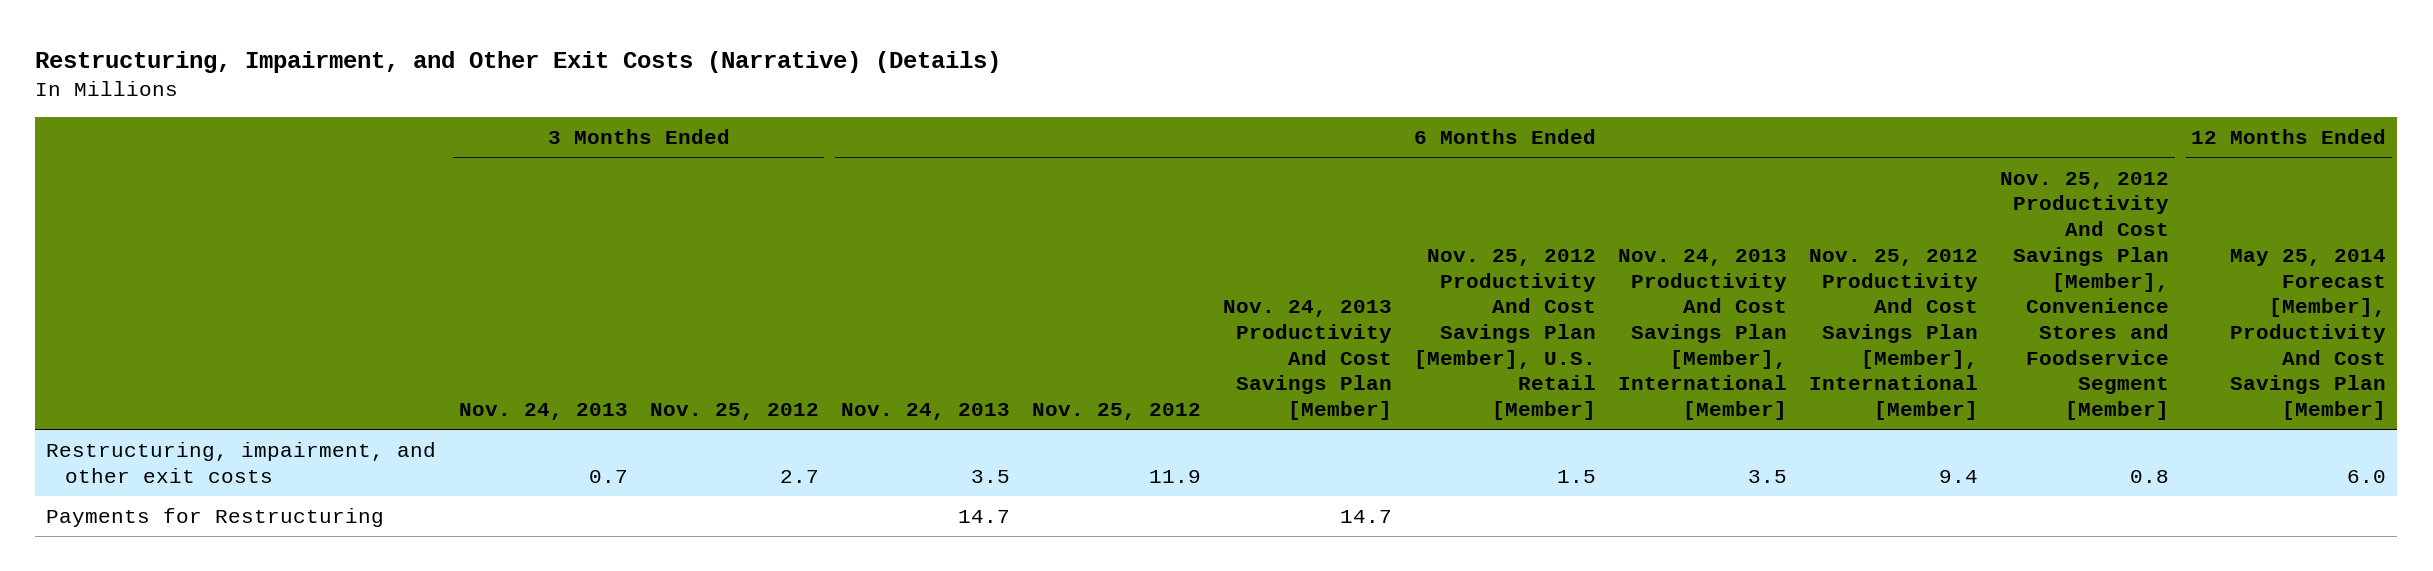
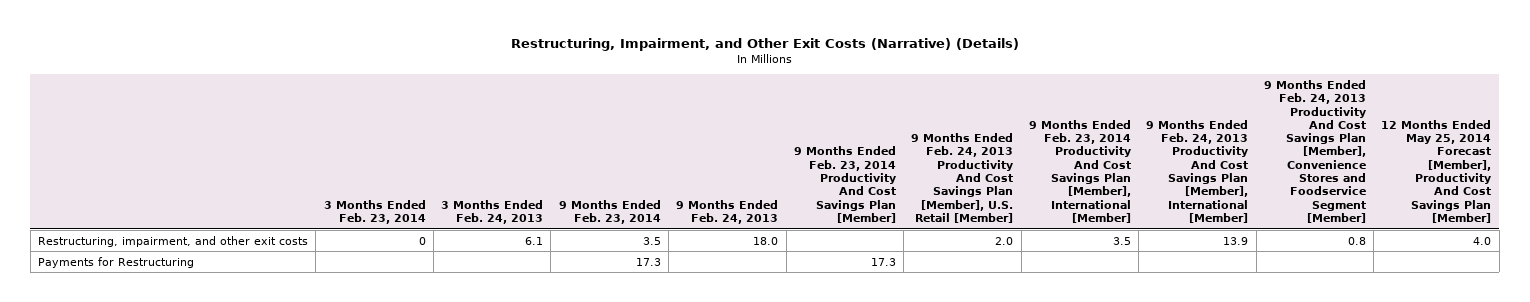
- | 3 Months Ended Nov. 24, 2013 | 3 Months Ended Nov. 25, 2012 | 6 Months Ended Nov. 24, 2013 | 6 Months Ended Nov. 25, 2012 | 6 Months Ended Nov. 24, 2013 Productivity And Cost Savings Plan [Member] | 6 Months Ended Nov. 25, 2012 Productivity And Cost Savings Plan [Member], U.S. Retail [Member] | 6 Months Ended Nov. 24, 2013 Productivity And Cost Savings Plan [Member], International [Member] | 6 Months Ended Nov. 25, 2012 Productivity And Cost Savings Plan [Member], International [Member] | 6 Months Ended Nov. 25, 2012 Productivity And Cost Savings Plan [Member], Convenience Stores and Foodservice Segment [Member] | 12 Months Ended May 25, 2014 Forecast [Member], Productivity And Cost Savings Plan [Member]
+ | 3 Months Ended Feb. 23, 2014 | 3 Months Ended Feb. 24, 2013 | 9 Months Ended Feb. 23, 2014 | 9 Months Ended Feb. 24, 2013 | 9 Months Ended Feb. 23, 2014 Productivity And Cost Savings Plan [Member] | 9 Months Ended Feb. 24, 2013 Productivity And Cost Savings Plan [Member], U.S. Retail [Member] | 9 Months Ended Feb. 23, 2014 Productivity And Cost Savings Plan [Member], International [Member] | 9 Months Ended Feb. 24, 2013 Productivity And Cost Savings Plan [Member], International [Member] | 9 Months Ended Feb. 24, 2013 Productivity And Cost Savings Plan [Member], Convenience Stores and Foodservice Segment [Member] | 12 Months Ended May 25, 2014 Forecast [Member], Productivity And Cost Savings Plan [Member]
- Restructuring, impairment, and other exit costs | 0.7 | 2.7 | 3.5 | 11.9 | | 1.5 | 3.5 | 9.4 | 0.8 | 6.0
+ Restructuring, impairment, and other exit costs | 0 | 6.1 | 3.5 | 18.0 | | 2.0 | 3.5 | 13.9 | 0.8 | 4.0

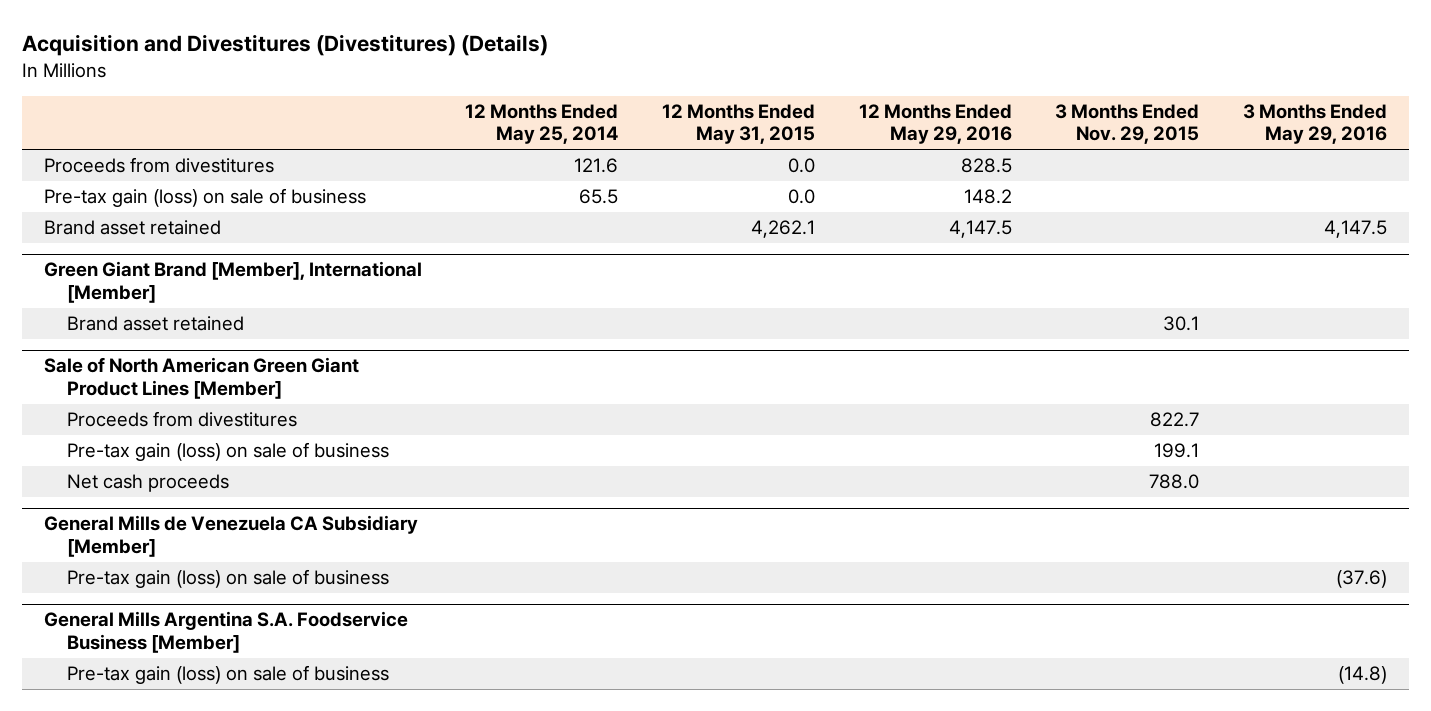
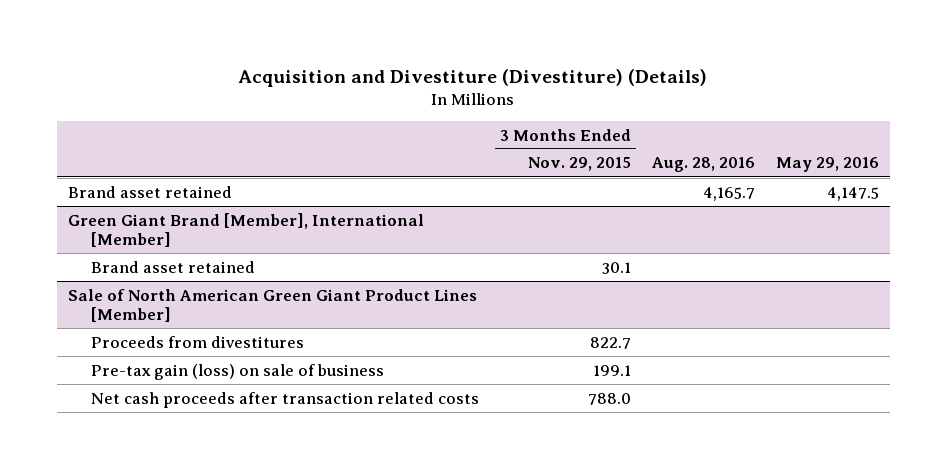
- Acquisition and Divestitures (Divestitures) (Details)
+ Acquisition and Divestiture (Divestiture) (Details)
- | 12 Months Ended May 25, 2014 | 12 Months Ended May 31, 2015 | 12 Months Ended May 29, 2016 | 3 Months Ended Nov. 29, 2015 | 3 Months Ended May 29, 2016
+ | 3 Months Ended Nov. 29, 2015 | Aug. 28, 2016 | May 29, 2016
- Proceeds from divestitures | 121.6 | 0.0 | 828.5 | |
- Pre-tax gain (loss) on sale of business | 65.5 | 0.0 | 148.2 | |
@ Sale of North American Green Giant Product Lines [Member]
- Net cash proceeds | | | | 788.0 |
- General Mills de Venezuela CA Subsidiary [Member]
- Pre-tax gain (loss) on sale of business | | | | | (37.6)
- General Mills Argentina S.A. Foodservice Business [Member]
- Pre-tax gain (loss) on sale of business | | | | | (14.8)
@ Sale of North American Green Giant Product Lines [Member]
+ Net cash proceeds after transaction related costs | 788.0 | |

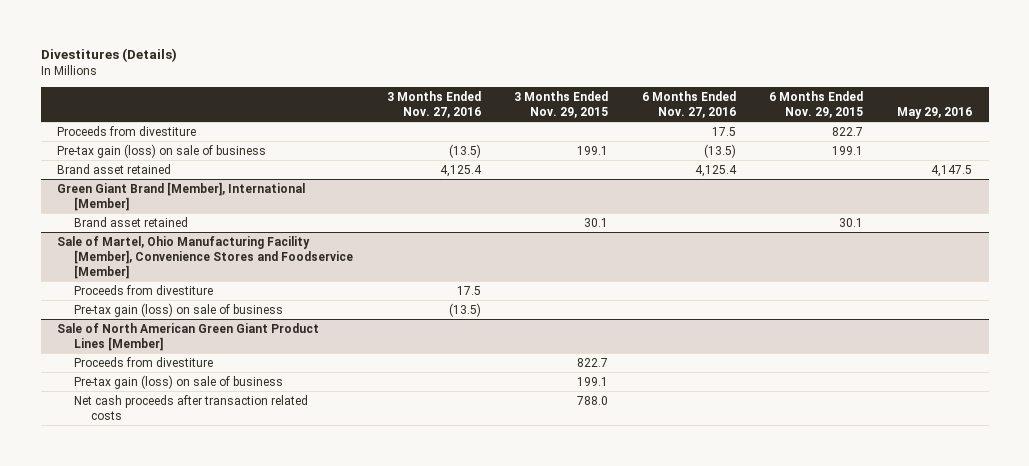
- Acquisition and Divestiture (Divestiture) (Details)
+ Divestitures (Details)
- | 3 Months Ended Nov. 29, 2015 | Aug. 28, 2016 | May 29, 2016
+ | 3 Months Ended Nov. 27, 2016 | 3 Months Ended Nov. 29, 2015 | 6 Months Ended Nov. 27, 2016 | 6 Months Ended Nov. 29, 2015 | May 29, 2016
+ Proceeds from divestiture | | | 17.5 | 822.7 |
+ Pre-tax gain (loss) on sale of business | (13.5) | 199.1 | (13.5) | 199.1 |
+ Sale of Martel, Ohio Manufacturing Facility [Member], Convenience Stores and Foodservice [Member]
+ Proceeds from divestiture | 17.5 | | | |
+ Pre-tax gain (loss) on sale of business | (13.5) | | | |
@ Sale of North American Green Giant Product Lines [Member]
- Proceeds from divestitures | 822.7 | |
+ Proceeds from divestiture | | 822.7 | | |

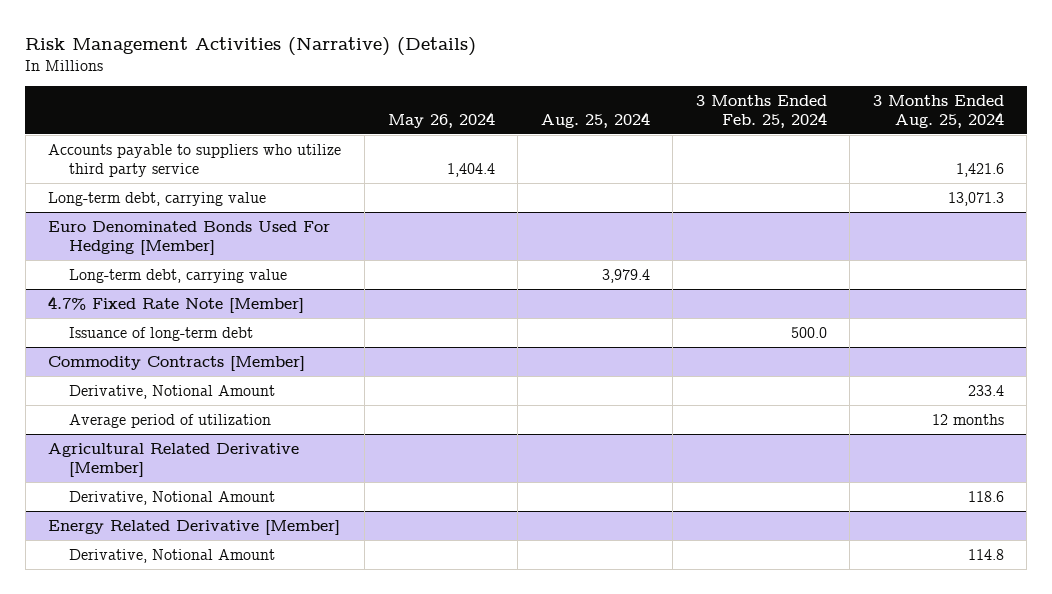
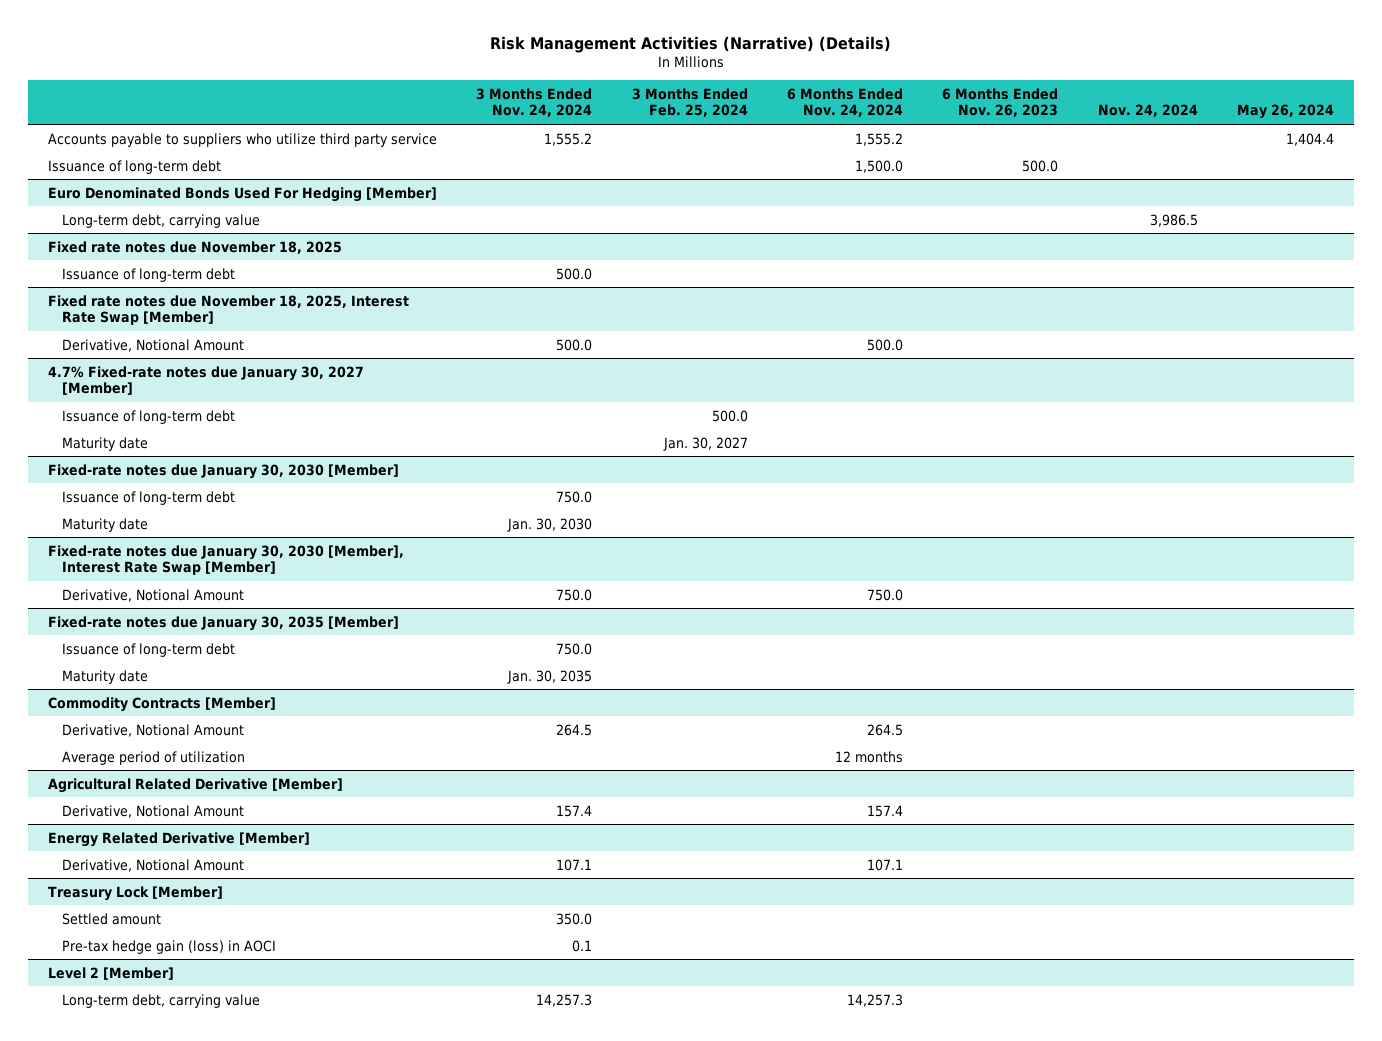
- | May 26, 2024 | Aug. 25, 2024 | 3 Months Ended Feb. 25, 2024 | 3 Months Ended Aug. 25, 2024
+ | 3 Months Ended Nov. 24, 2024 | 3 Months Ended Feb. 25, 2024 | 6 Months Ended Nov. 24, 2024 | 6 Months Ended Nov. 26, 2023 | Nov. 24, 2024 | May 26, 2024
- Long-term debt, carrying value | | | | 13,071.3
+ Issuance of long-term debt | | | 1,500.0 | 500.0 | |
- 4.7% Fixed Rate Note [Member]
+ Fixed rate notes due November 18, 2025
+ Issuance of long-term debt | 500.0 | | | | |
+ Fixed rate notes due November 18, 2025, Interest Rate Swap [Member]
+ Derivative, Notional Amount | 500.0 | | 500.0 | | |
+ 4.7% Fixed-rate notes due January 30, 2027 [Member]
+ Maturity date | | Jan. 30, 2027 | | | |
+ Fixed-rate notes due January 30, 2030 [Member]
+ Issuance of long-term debt | 750.0 | | | | |
+ Maturity date | Jan. 30, 2030 | | | | |
+ Fixed-rate notes due January 30, 2030 [Member], Interest Rate Swap [Member]
+ Derivative, Notional Amount | 750.0 | | 750.0 | | |
+ Fixed-rate notes due January 30, 2035 [Member]
+ Issuance of long-term debt | 750.0 | | | | |
+ Maturity date | Jan. 30, 2035 | | | | |
+ Treasury Lock [Member]
+ Settled amount | 350.0 | | | | |
+ Pre-tax hedge gain (loss) in AOCI | 0.1 | | | | |
+ Level 2 [Member]
+ Long-term debt, carrying value | 14,257.3 | | 14,257.3 | | |

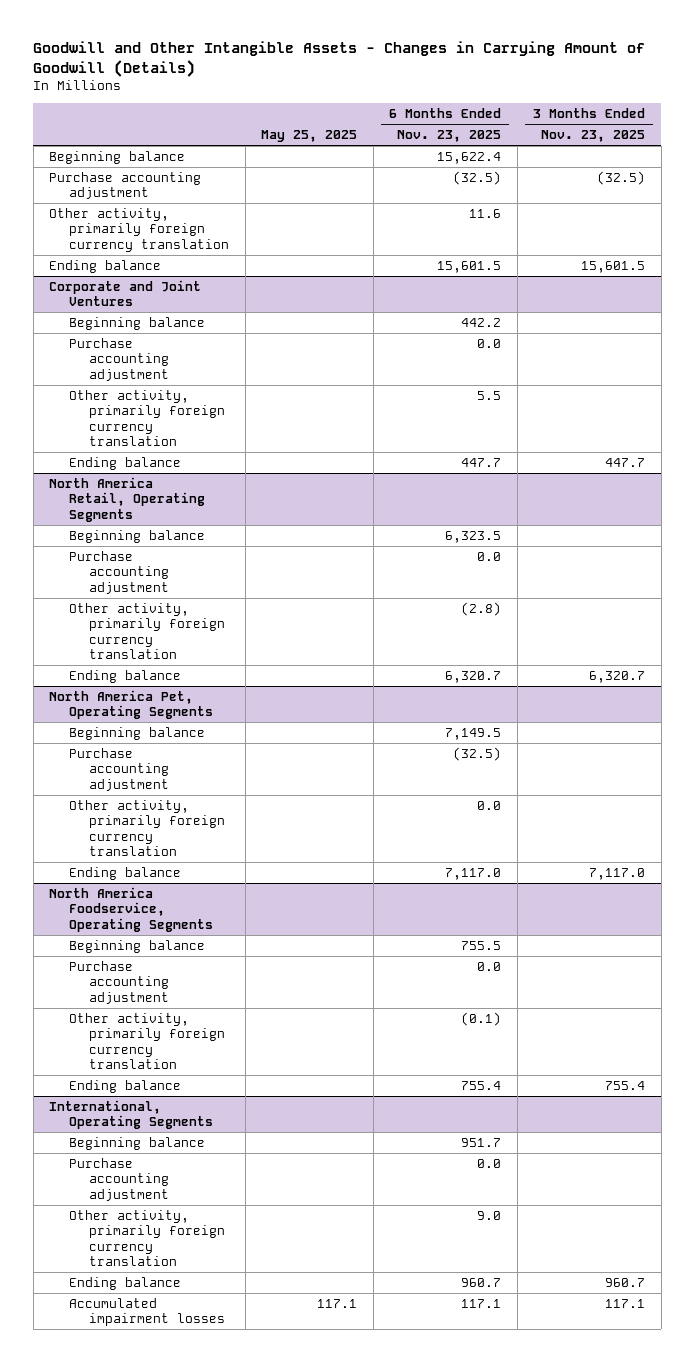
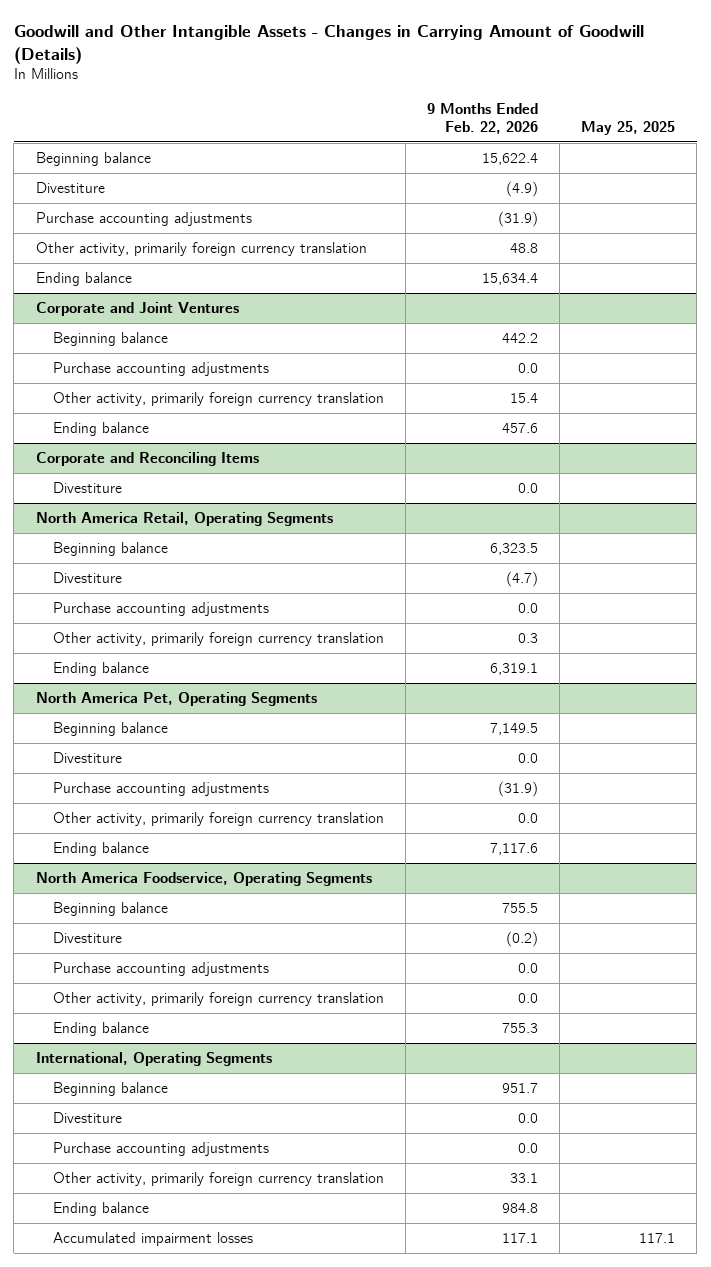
- | May 25, 2025 | 6 Months Ended Nov. 23, 2025 | 3 Months Ended Nov. 23, 2025
+ | 9 Months Ended Feb. 22, 2026 | May 25, 2025
- Purchase accounting adjustment | | (32.5) | (32.5)
+ Divestiture | (4.9) |
+ Purchase accounting adjustments | (31.9) |
@ Corporate and Joint Ventures
- Purchase accounting adjustment | | 0.0 |
+ Purchase accounting adjustments | 0.0 |
+ Corporate and Reconciling Items
+ Divestiture | 0.0 |
@ North America Retail, Operating Segments
- Purchase accounting adjustment | | 0.0 |
+ Divestiture | (4.7) |
+ Purchase accounting adjustments | 0.0 |
@ North America Pet, Operating Segments
- Purchase accounting adjustment | | (32.5) |
+ Divestiture | 0.0 |
+ Purchase accounting adjustments | (31.9) |
@ North America Foodservice, Operating Segments
- Purchase accounting adjustment | | 0.0 |
+ Divestiture | (0.2) |
+ Purchase accounting adjustments | 0.0 |
@ International, Operating Segments
- Purchase accounting adjustment | | 0.0 |
+ Divestiture | 0.0 |
+ Purchase accounting adjustments | 0.0 |

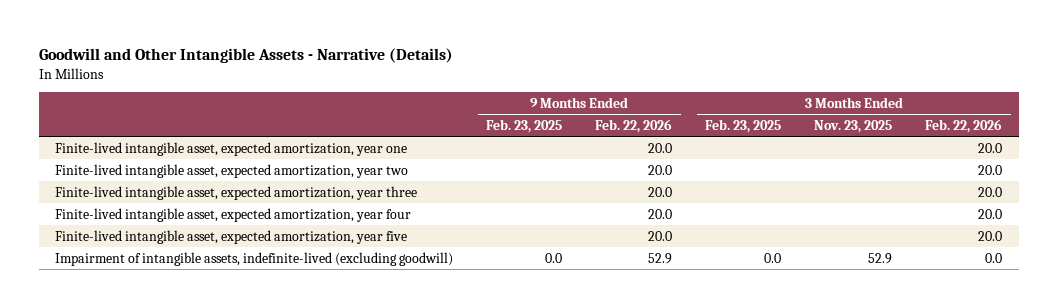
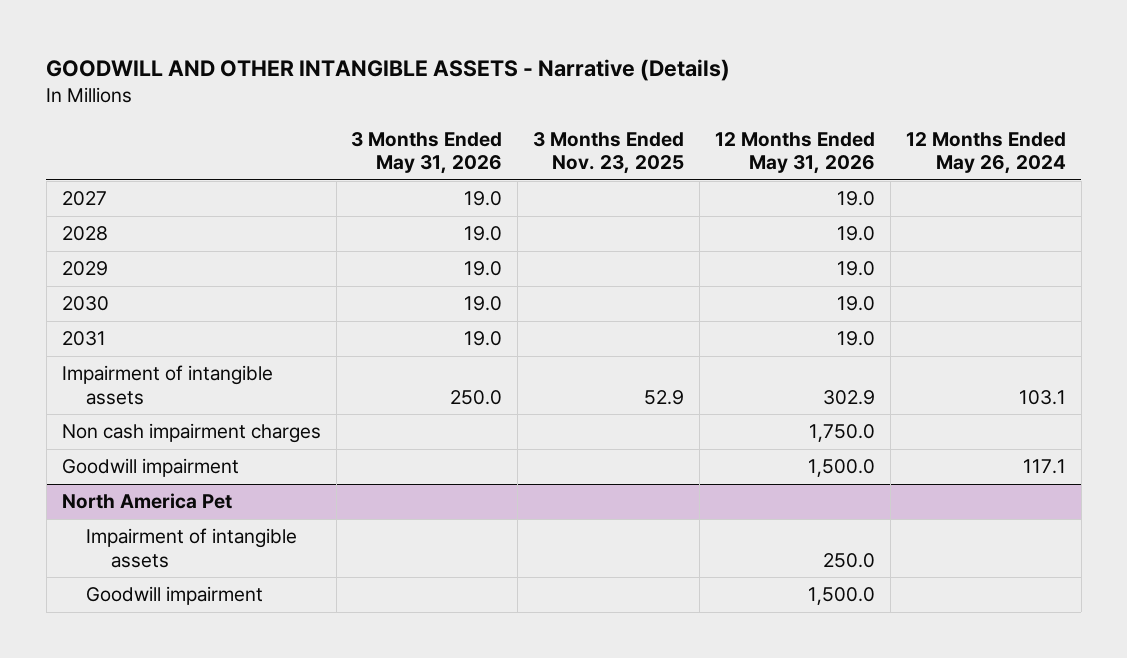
- Goodwill and Other Intangible Assets - Narrative (Details)
+ GOODWILL AND OTHER INTANGIBLE ASSETS - Narrative (Details)
- | 9 Months Ended Feb. 23, 2025 | 9 Months Ended Feb. 22, 2026 | 3 Months Ended Feb. 23, 2025 | 3 Months Ended Nov. 23, 2025 | 3 Months Ended Feb. 22, 2026
+ | 3 Months Ended May 31, 2026 | 3 Months Ended Nov. 23, 2025 | 12 Months Ended May 31, 2026 | 12 Months Ended May 26, 2024
- Finite-lived intangible asset, expected amortization, year one | | 20.0 | | | 20.0
- Finite-lived intangible asset, expected amortization, year two | | 20.0 | | | 20.0
- Finite-lived intangible asset, expected amortization, year three | | 20.0 | | | 20.0
- Finite-lived intangible asset, expected amortization, year four | | 20.0 | | | 20.0
- Finite-lived intangible asset, expected amortization, year five | | 20.0 | | | 20.0
- Impairment of intangible assets, indefinite-lived (excluding goodwill) | 0.0 | 52.9 | 0.0 | 52.9 | 0.0
+ 2027 | 19.0 | | 19.0 |
+ 2028 | 19.0 | | 19.0 |
+ 2029 | 19.0 | | 19.0 |
+ 2030 | 19.0 | | 19.0 |
+ 2031 | 19.0 | | 19.0 |
+ Impairment of intangible assets | 250.0 | 52.9 | 302.9 | 103.1
+ Non cash impairment charges | | | 1,750.0 |
+ Goodwill impairment | | | 1,500.0 | 117.1
+ North America Pet
+ Impairment of intangible assets | | | 250.0 |
+ Goodwill impairment | | | 1,500.0 |

